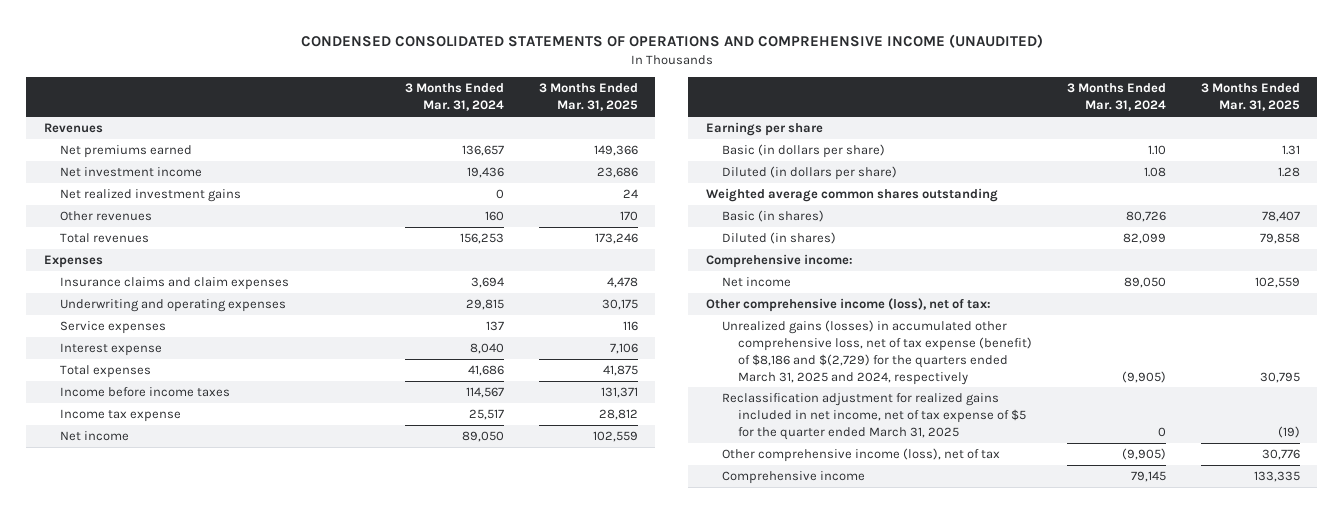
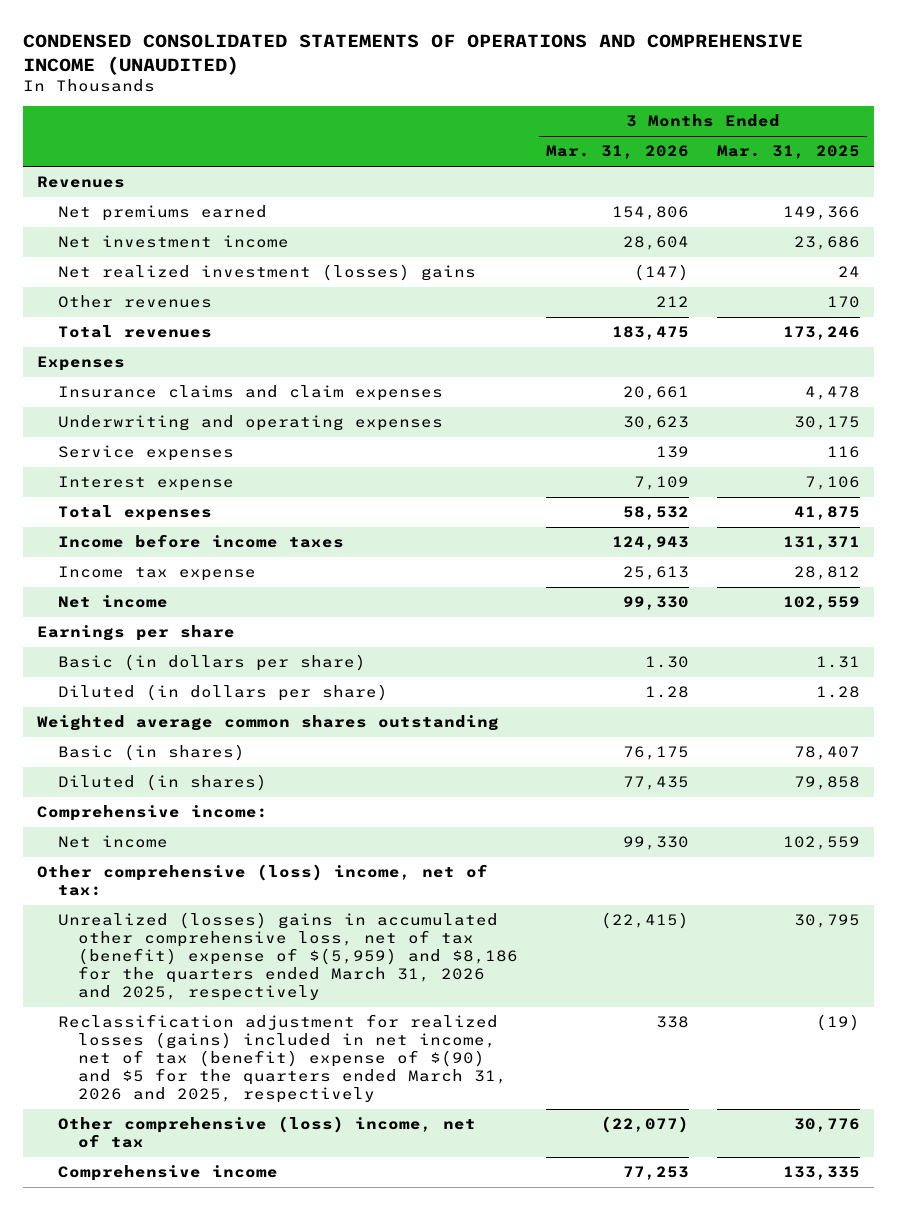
- | 3 Months Ended Mar. 31, 2024 | 3 Months Ended Mar. 31, 2025
+ | 3 Months Ended Mar. 31, 2026 | 3 Months Ended Mar. 31, 2025
- Net realized investment gains | 0 | 24
+ Net realized investment (losses) gains | (147) | 24
- Other comprehensive income (loss), net of tax:
- Unrealized gains (losses) in accumulated other comprehensive loss, net of tax expense (benefit) of $8,186 and $(2,729) for the quarters ended March 31, 2025 and 2024, respectively | (9,905) | 30,795
- Reclassification adjustment for realized gains included in net income, net of tax expense of $5 for the quarter ended March 31, 2025 | 0 | (19)
- Other comprehensive income (loss), net of tax | (9,905) | 30,776
+ Other comprehensive (loss) income, net of tax:
+ Unrealized (losses) gains in accumulated other comprehensive loss, net of tax (benefit) expense of $(5,959) and $8,186 for the quarters ended March 31, 2026 and 2025, respectively | (22,415) | 30,795
+ Reclassification adjustment for realized losses (gains) included in net income, net of tax (benefit) expense of $(90) and $5 for the quarters ended March 31, 2026 and 2025, respectively | 338 | (19)
+ Other comprehensive (loss) income, net of tax | (22,077) | 30,776

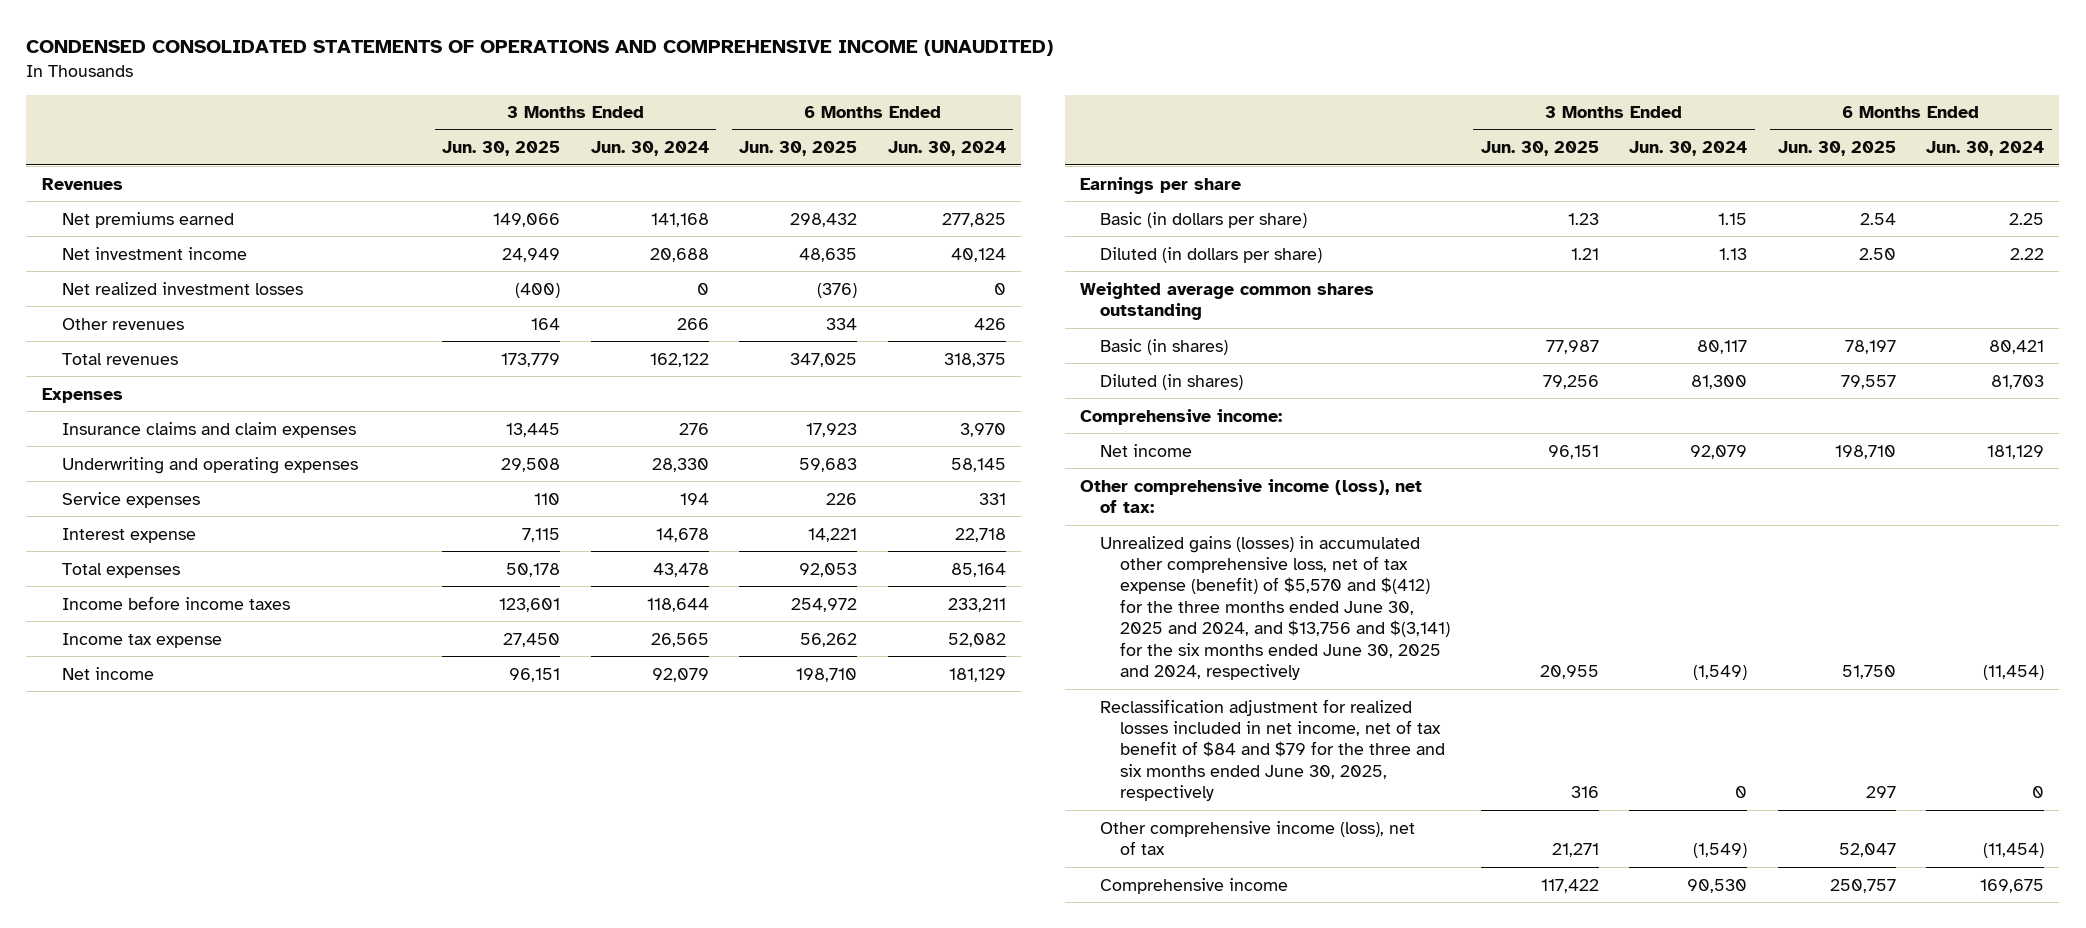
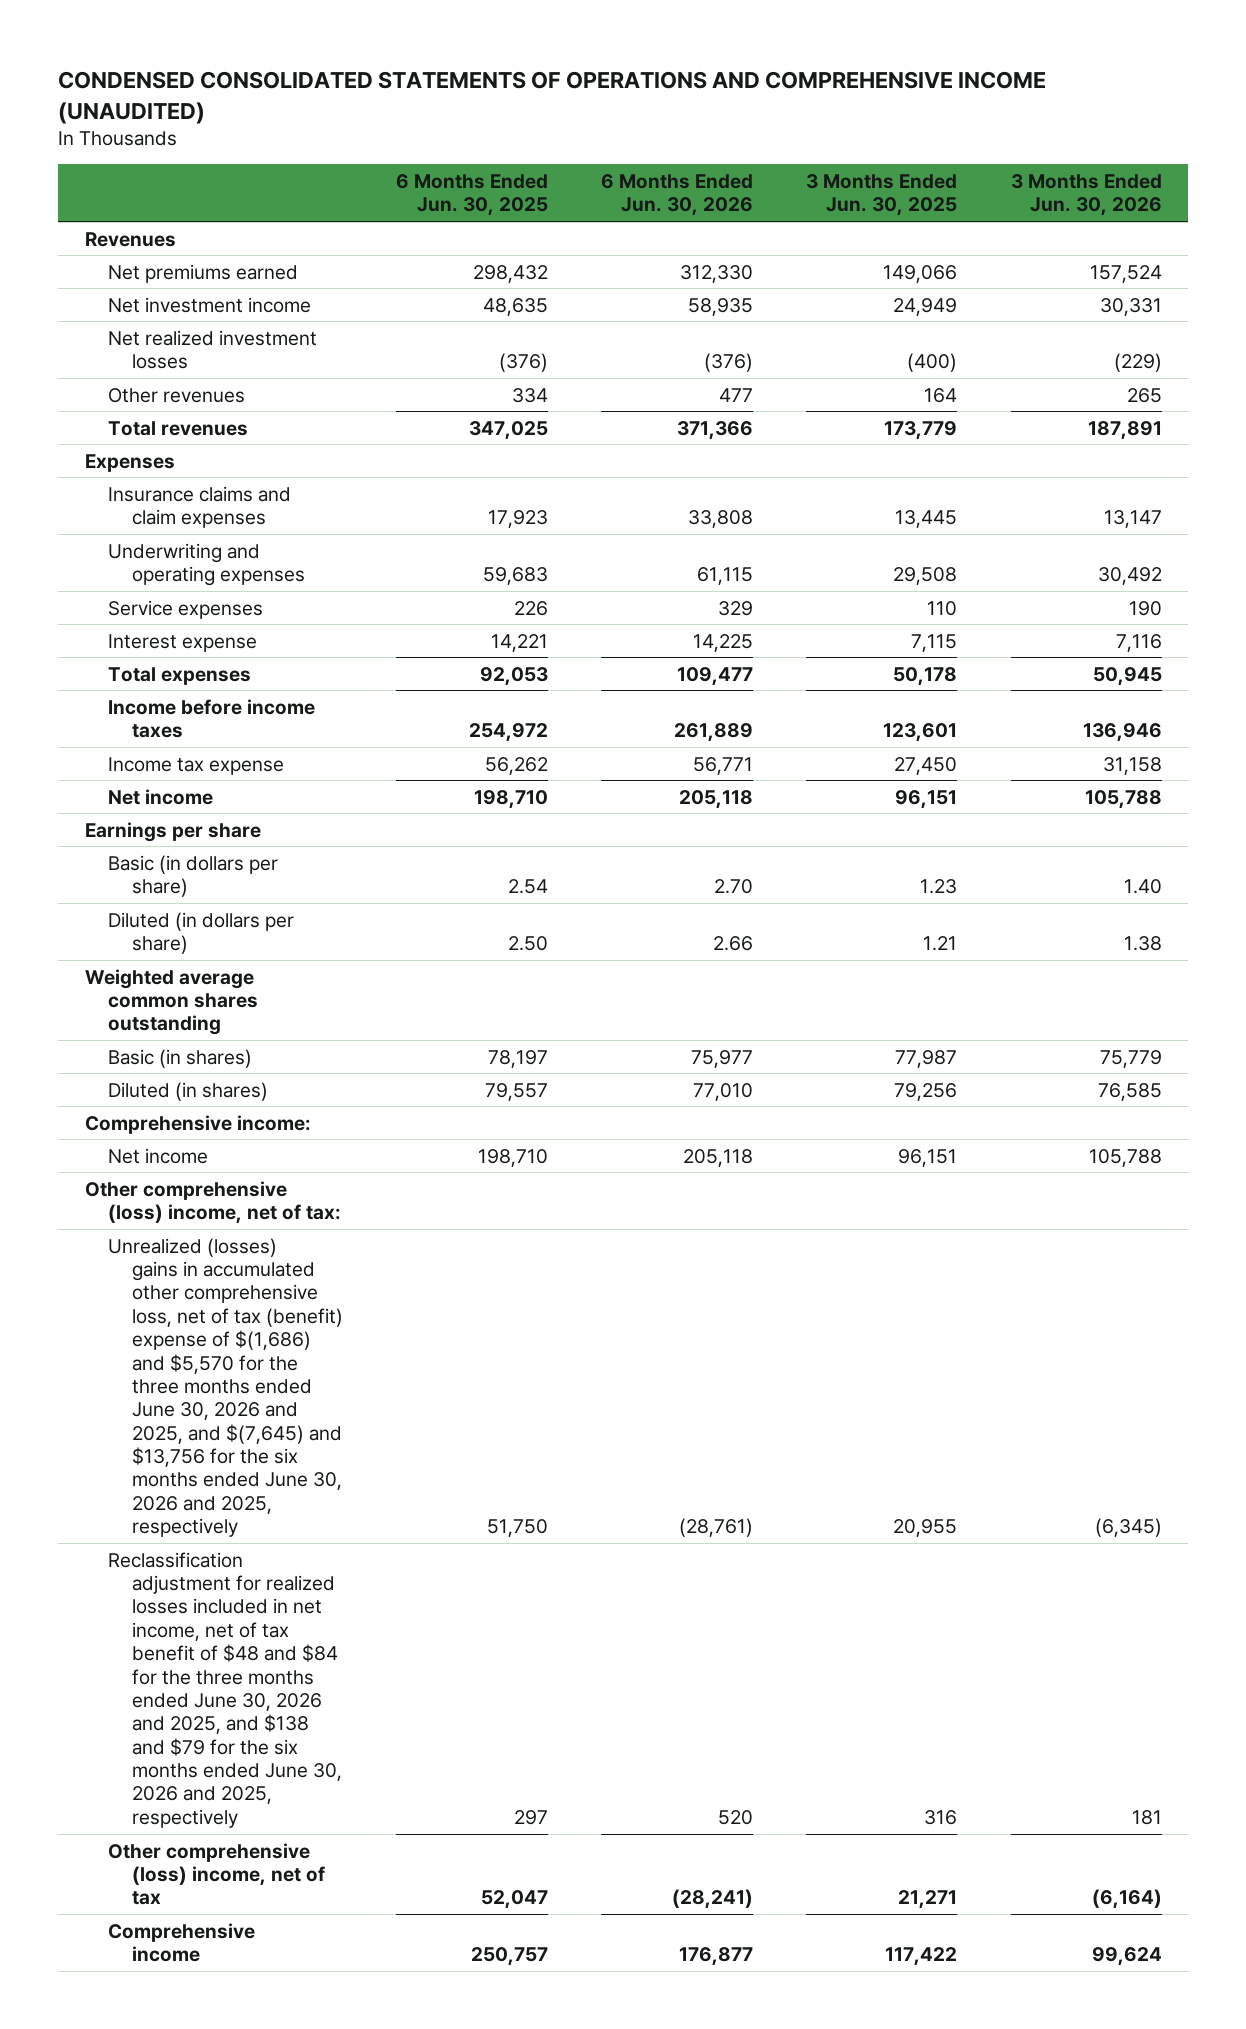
- | 3 Months Ended Jun. 30, 2025 | 3 Months Ended Jun. 30, 2024 | 6 Months Ended Jun. 30, 2025 | 6 Months Ended Jun. 30, 2024
+ | 6 Months Ended Jun. 30, 2025 | 6 Months Ended Jun. 30, 2026 | 3 Months Ended Jun. 30, 2025 | 3 Months Ended Jun. 30, 2026
- Other comprehensive income (loss), net of tax:
- Unrealized gains (losses) in accumulated other comprehensive loss, net of tax expense (benefit) of $5,570 and $(412) for the three months ended June 30, 2025 and 2024, and $13,756 and $(3,141) for the six months ended June 30, 2025 and 2024, respectively | 20,955 | (1,549) | 51,750 | (11,454)
- Reclassification adjustment for realized losses included in net income, net of tax benefit of $84 and $79 for the three and six months ended June 30, 2025, respectively | 316 | 0 | 297 | 0
- Other comprehensive income (loss), net of tax | 21,271 | (1,549) | 52,047 | (11,454)
+ Other comprehensive (loss) income, net of tax:
+ Unrealized (losses) gains in accumulated other comprehensive loss, net of tax (benefit) expense of $(1,686) and $5,570 for the three months ended June 30, 2026 and 2025, and $(7,645) and $13,756 for the six months ended June 30, 2026 and 2025, respectively | 51,750 | (28,761) | 20,955 | (6,345)
+ Reclassification adjustment for realized losses included in net income, net of tax benefit of $48 and $84 for the three months ended June 30, 2026 and 2025, and $138 and $79 for the six months ended June 30, 2026 and 2025, respectively | 297 | 520 | 316 | 181
+ Other comprehensive (loss) income, net of tax | 52,047 | (28,241) | 21,271 | (6,164)

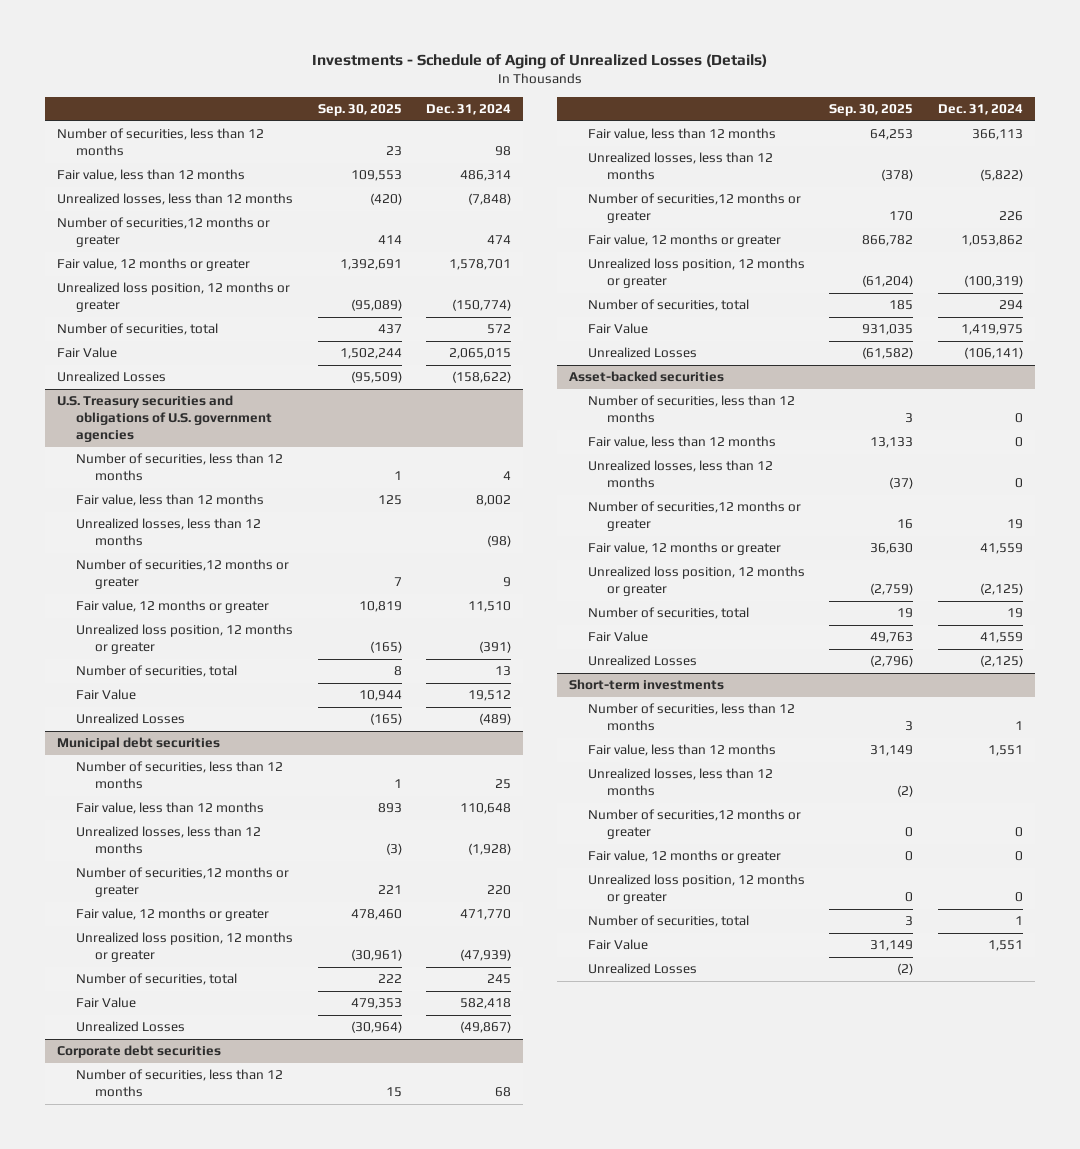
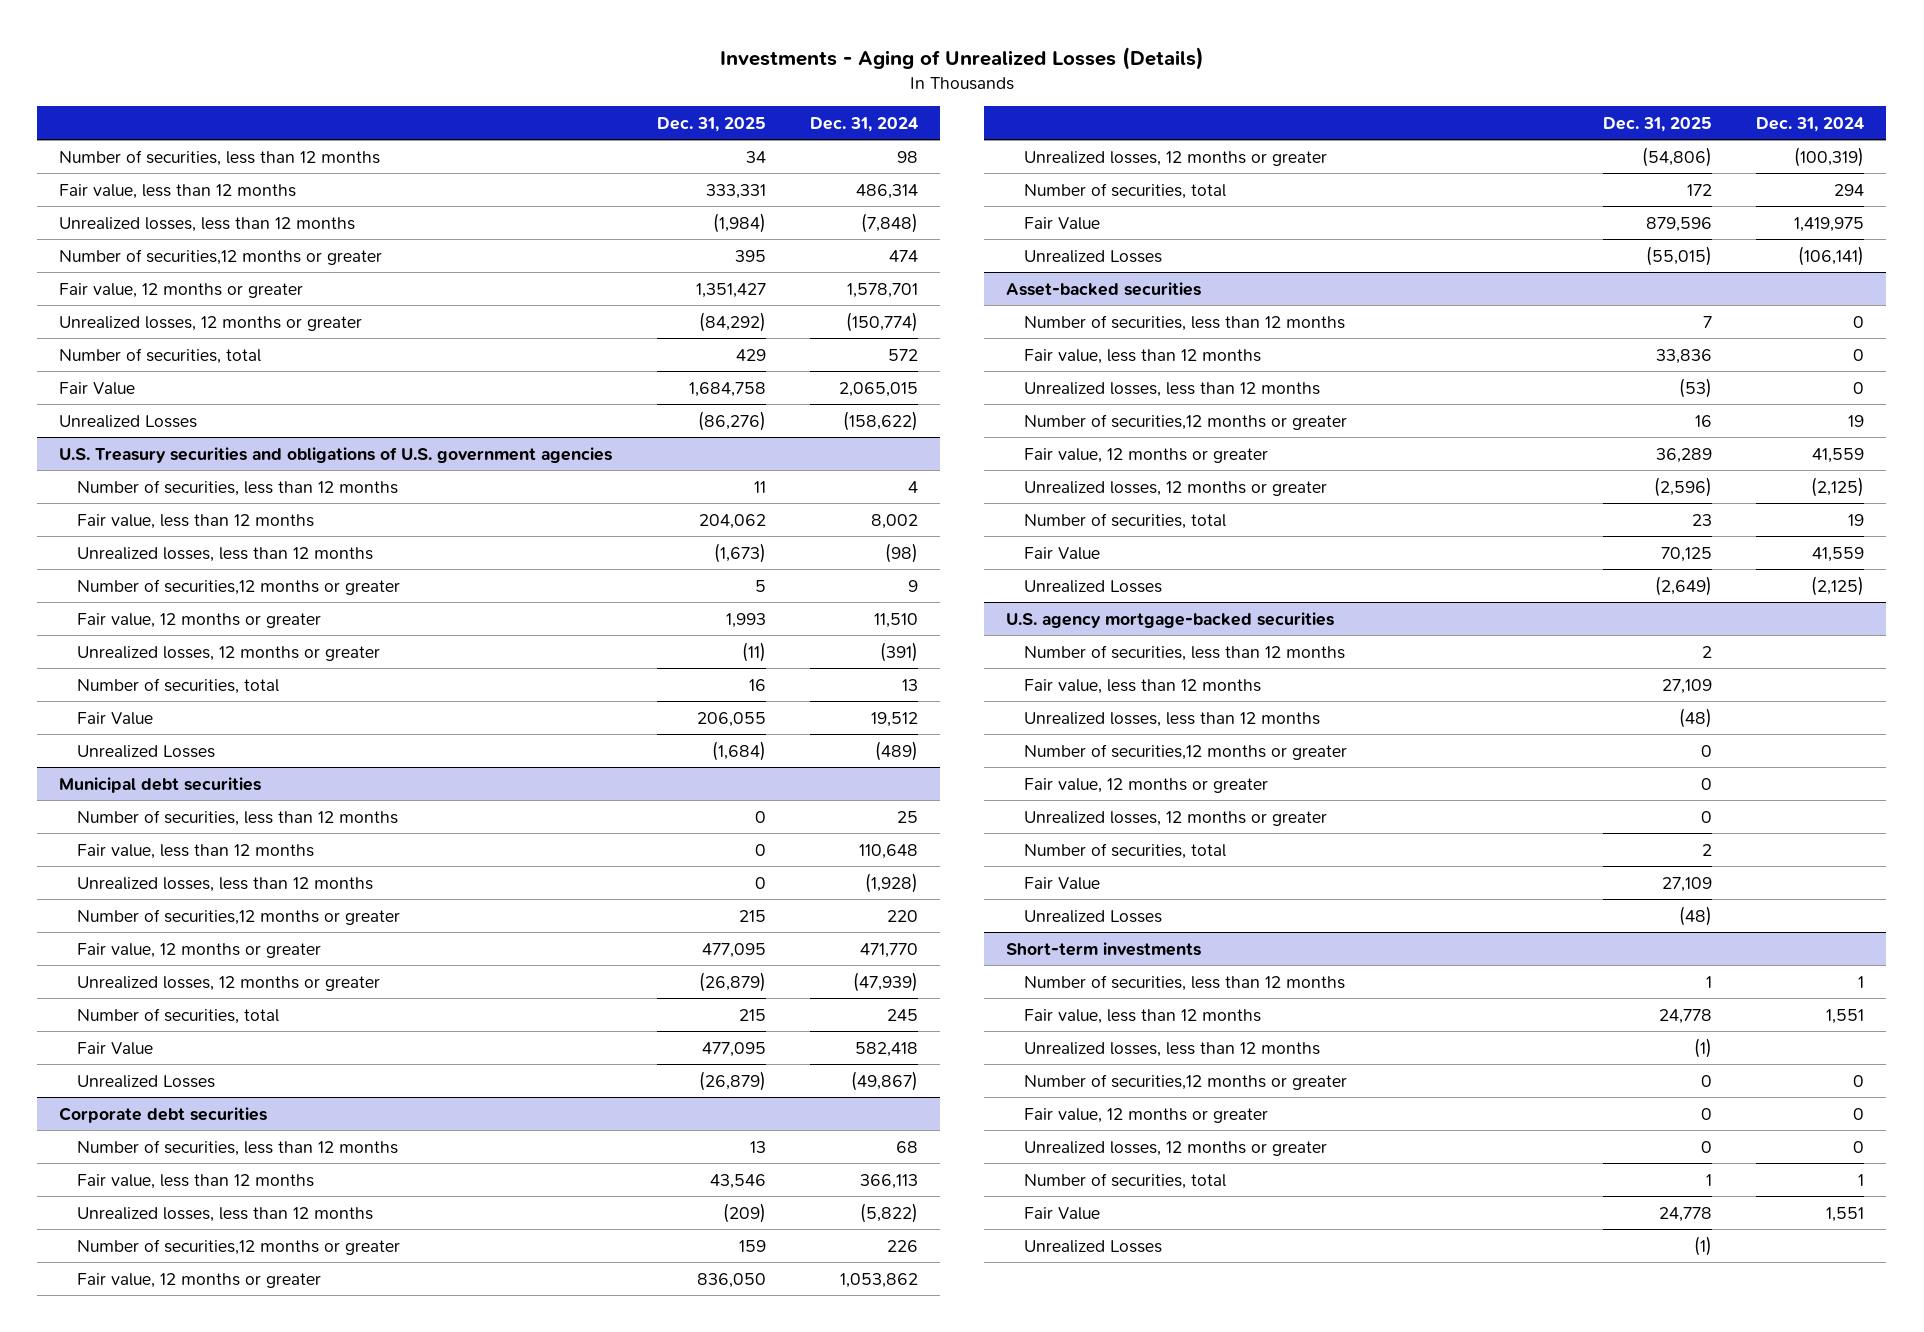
- Investments - Schedule of Aging of Unrealized Losses (Details)
+ Investments - Aging of Unrealized Losses (Details)
- | Sep. 30, 2025 | Dec. 31, 2024
+ | Dec. 31, 2025 | Dec. 31, 2024
- Unrealized loss position, 12 months or greater | (95,089) | (150,774)
+ Unrealized losses, 12 months or greater | (84,292) | (150,774)
@ U.S. Treasury securities and obligations of U.S. government agencies
- Unrealized loss position, 12 months or greater | (165) | (391)
+ Unrealized losses, 12 months or greater | (11) | (391)
@ Municipal debt securities
- Unrealized loss position, 12 months or greater | (30,961) | (47,939)
+ Unrealized losses, 12 months or greater | (26,879) | (47,939)
@ Corporate debt securities
- Unrealized loss position, 12 months or greater | (61,204) | (100,319)
+ Unrealized losses, 12 months or greater | (54,806) | (100,319)
@ Asset-backed securities
- Unrealized loss position, 12 months or greater | (2,759) | (2,125)
+ Unrealized losses, 12 months or greater | (2,596) | (2,125)
+ U.S. agency mortgage-backed securities
+ Number of securities, less than 12 months | 2 |
+ Fair value, less than 12 months | 27,109 |
+ Unrealized losses, less than 12 months | (48) |
+ Number of securities,12 months or greater | 0 |
+ Fair value, 12 months or greater | 0 |
+ Unrealized losses, 12 months or greater | 0 |
+ Number of securities, total | 2 |
+ Fair Value | 27,109 |
+ Unrealized Losses | (48) |
@ Short-term investments
- Unrealized loss position, 12 months or greater | 0 | 0
+ Unrealized losses, 12 months or greater | 0 | 0

